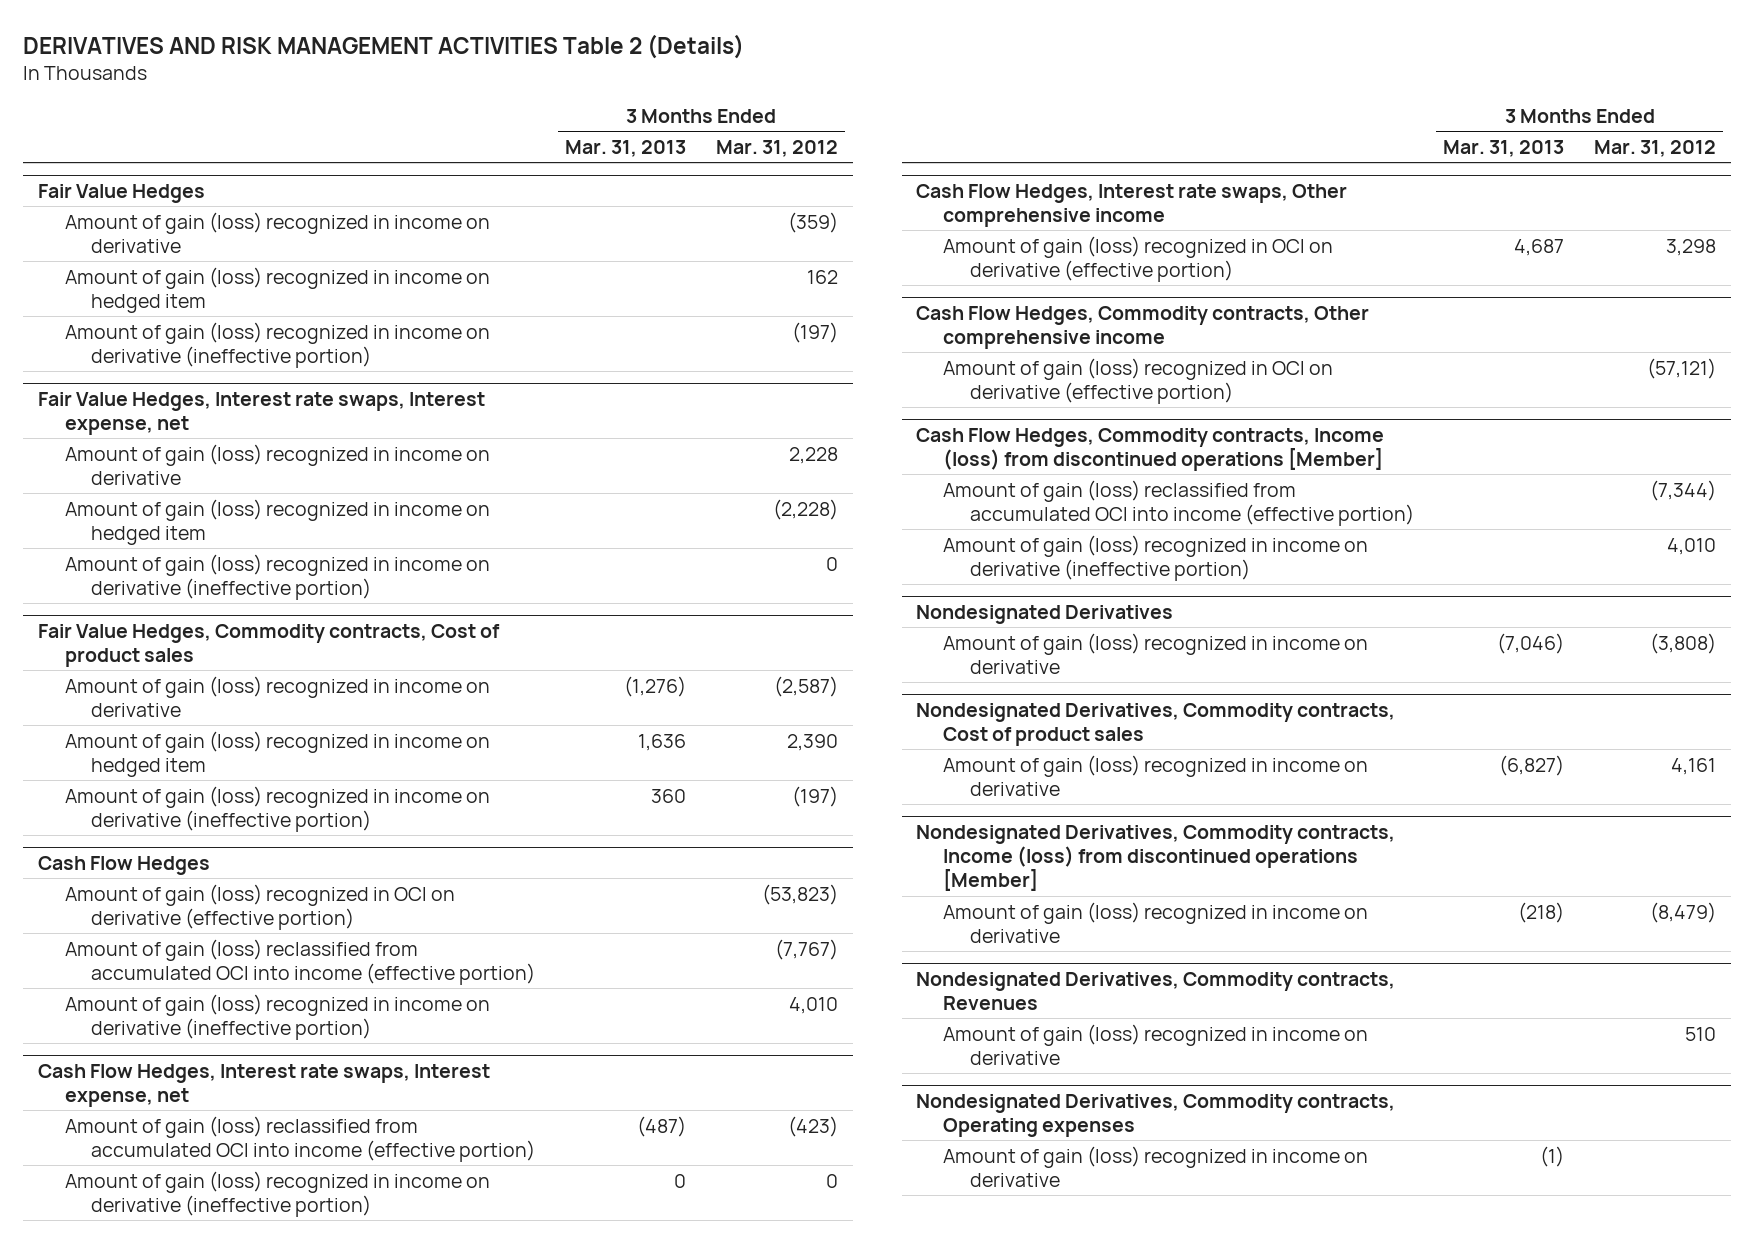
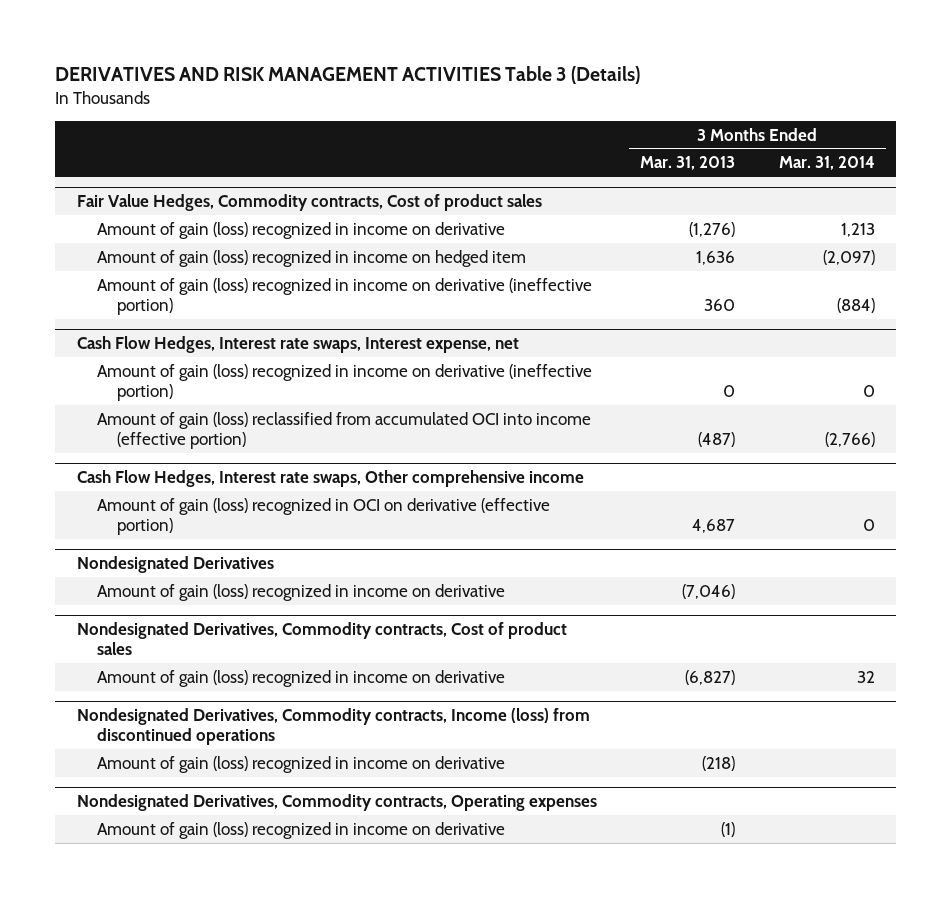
- DERIVATIVES AND RISK MANAGEMENT ACTIVITIES Table 2 (Details)
+ DERIVATIVES AND RISK MANAGEMENT ACTIVITIES Table 3 (Details)
- | 3 Months Ended Mar. 31, 2013 | 3 Months Ended Mar. 31, 2012
+ | 3 Months Ended Mar. 31, 2013 | 3 Months Ended Mar. 31, 2014
- Fair Value Hedges
- Amount of gain (loss) recognized in income on derivative | | (359)
- Amount of gain (loss) recognized in income on hedged item | | 162
- Amount of gain (loss) recognized in income on derivative (ineffective portion) | | (197)
- Fair Value Hedges, Interest rate swaps, Interest expense, net
- Amount of gain (loss) recognized in income on derivative | | 2,228
- Amount of gain (loss) recognized in income on hedged item | | (2,228)
- Amount of gain (loss) recognized in income on derivative (ineffective portion) | | 0
- Cash Flow Hedges
- Amount of gain (loss) recognized in OCI on derivative (effective portion) | | (53,823)
- Amount of gain (loss) reclassified from accumulated OCI into income (effective portion) | | (7,767)
- Amount of gain (loss) recognized in income on derivative (ineffective portion) | | 4,010
@ Cash Flow Hedges, Interest rate swaps, Interest expense, net
moved down: Amount of gain (loss) reclassified from accumulated OCI into income (effective portion) | (487) | (2,766)
- Cash Flow Hedges, Commodity contracts, Other comprehensive income
- Amount of gain (loss) recognized in OCI on derivative (effective portion) | | (57,121)
- Cash Flow Hedges, Commodity contracts, Income (loss) from discontinued operations [Member]
- Amount of gain (loss) reclassified from accumulated OCI into income (effective portion) | | (7,344)
- Amount of gain (loss) recognized in income on derivative (ineffective portion) | | 4,010
- Nondesignated Derivatives, Commodity contracts, Income (loss) from discontinued operations [Member]
+ Nondesignated Derivatives, Commodity contracts, Income (loss) from discontinued operations
- Nondesignated Derivatives, Commodity contracts, Revenues
- Amount of gain (loss) recognized in income on derivative | | 510

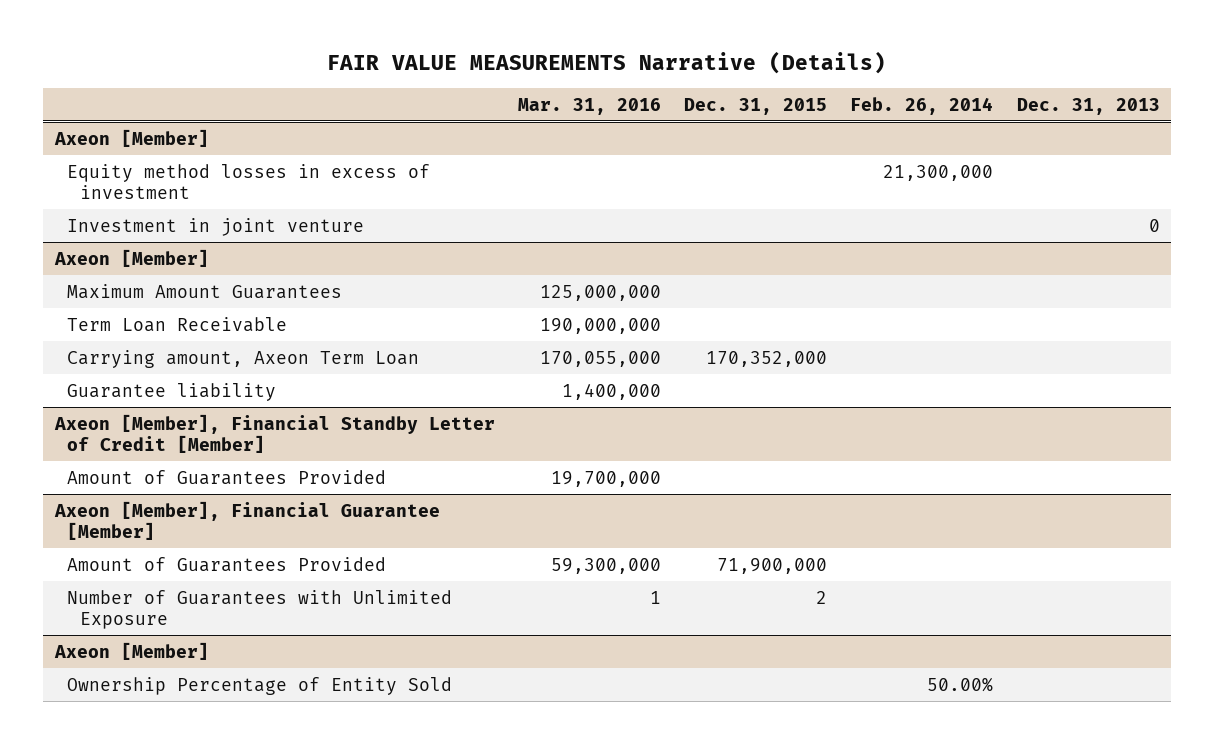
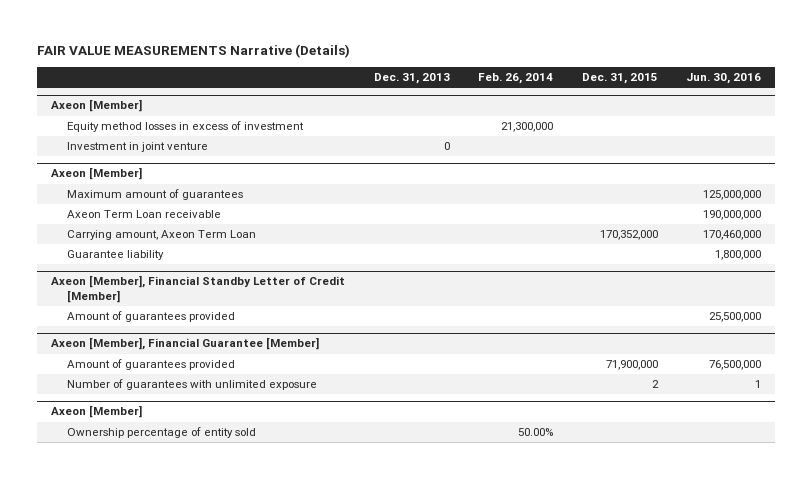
- | Mar. 31, 2016 | Dec. 31, 2015 | Feb. 26, 2014 | Dec. 31, 2013
+ | Dec. 31, 2013 | Feb. 26, 2014 | Dec. 31, 2015 | Jun. 30, 2016
@ Axeon [Member]
- Maximum Amount Guarantees | 125,000,000 | | |
- Term Loan Receivable | 190,000,000 | | |
+ Maximum amount of guarantees | | | | 125,000,000
+ Axeon Term Loan receivable | | | | 190,000,000
@ Axeon [Member], Financial Standby Letter of Credit [Member]
- Amount of Guarantees Provided | 19,700,000 | | |
+ Amount of guarantees provided | | | | 25,500,000
@ Axeon [Member], Financial Guarantee [Member]
- Amount of Guarantees Provided | 59,300,000 | 71,900,000 | |
- Number of Guarantees with Unlimited Exposure | 1 | 2 | |
+ Amount of guarantees provided | | | 71,900,000 | 76,500,000
+ Number of guarantees with unlimited exposure | | | 2 | 1
@ Axeon [Member]
- Ownership Percentage of Entity Sold | | | 50.00% |
+ Ownership percentage of entity sold | | 50.00% | |

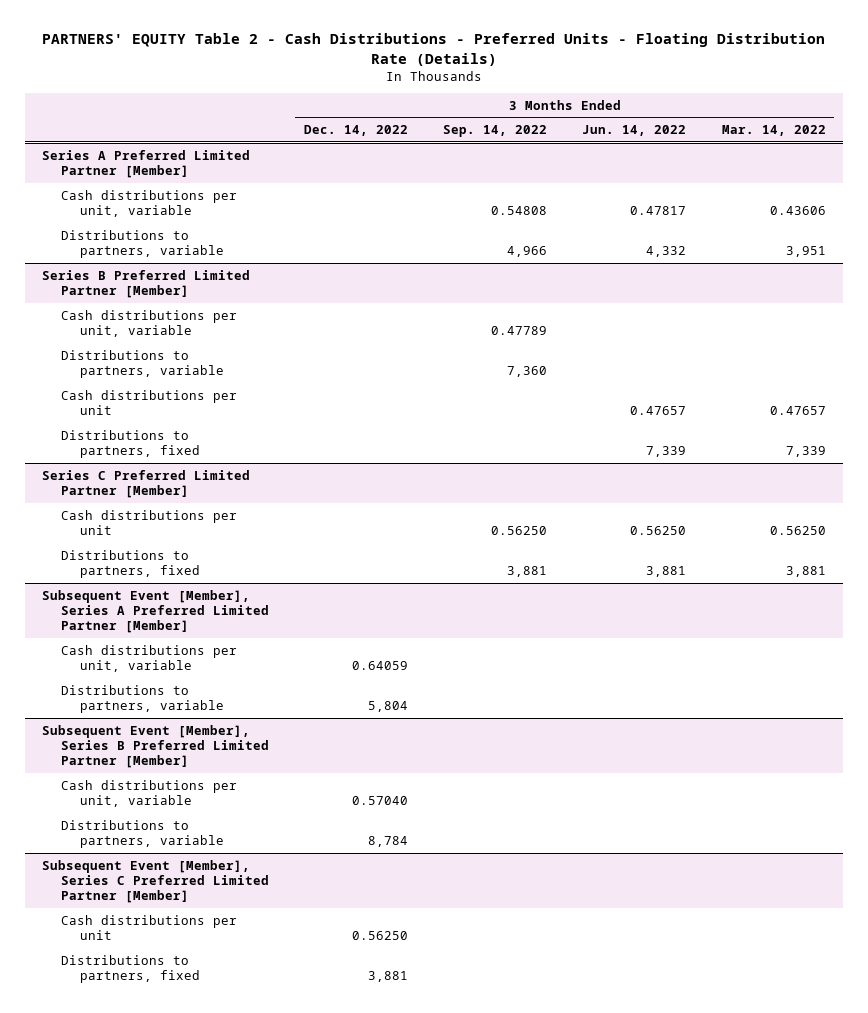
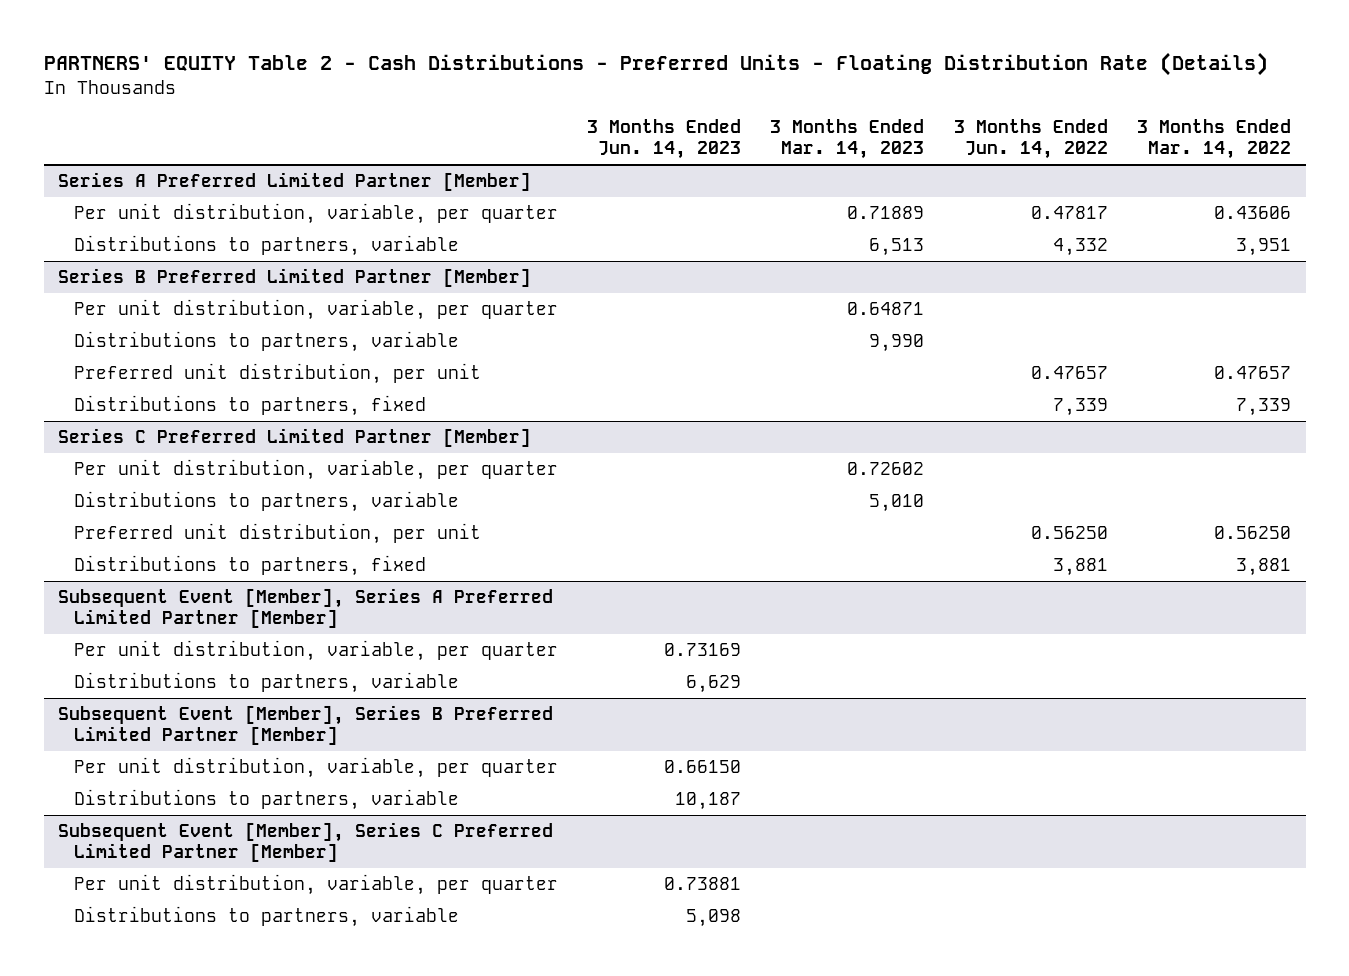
- | 3 Months Ended Dec. 14, 2022 | 3 Months Ended Sep. 14, 2022 | 3 Months Ended Jun. 14, 2022 | 3 Months Ended Mar. 14, 2022
+ | 3 Months Ended Jun. 14, 2023 | 3 Months Ended Mar. 14, 2023 | 3 Months Ended Jun. 14, 2022 | 3 Months Ended Mar. 14, 2022
@ Series A Preferred Limited Partner [Member]
- Cash distributions per unit, variable | | 0.54808 | 0.47817 | 0.43606
+ Per unit distribution, variable, per quarter | | 0.71889 | 0.47817 | 0.43606
@ Series B Preferred Limited Partner [Member]
- Cash distributions per unit, variable | | 0.47789 | |
+ Per unit distribution, variable, per quarter | | 0.64871 | |
- Cash distributions per unit | | | 0.47657 | 0.47657
+ Preferred unit distribution, per unit | | | 0.47657 | 0.47657
@ Series C Preferred Limited Partner [Member]
- Cash distributions per unit | | 0.56250 | 0.56250 | 0.56250
+ Per unit distribution, variable, per quarter | | 0.72602 | |
+ Distributions to partners, variable | | 5,010 | |
+ Preferred unit distribution, per unit | | | 0.56250 | 0.56250
@ Subsequent Event [Member], Series A Preferred Limited Partner [Member]
- Cash distributions per unit, variable | 0.64059 | | |
+ Per unit distribution, variable, per quarter | 0.73169 | | |
@ Subsequent Event [Member], Series B Preferred Limited Partner [Member]
- Cash distributions per unit, variable | 0.57040 | | |
+ Per unit distribution, variable, per quarter | 0.66150 | | |
@ Subsequent Event [Member], Series C Preferred Limited Partner [Member]
- Cash distributions per unit | 0.56250 | | |
- Distributions to partners, fixed | 3,881 | | |
+ Per unit distribution, variable, per quarter | 0.73881 | | |
+ Distributions to partners, variable | 5,098 | | |

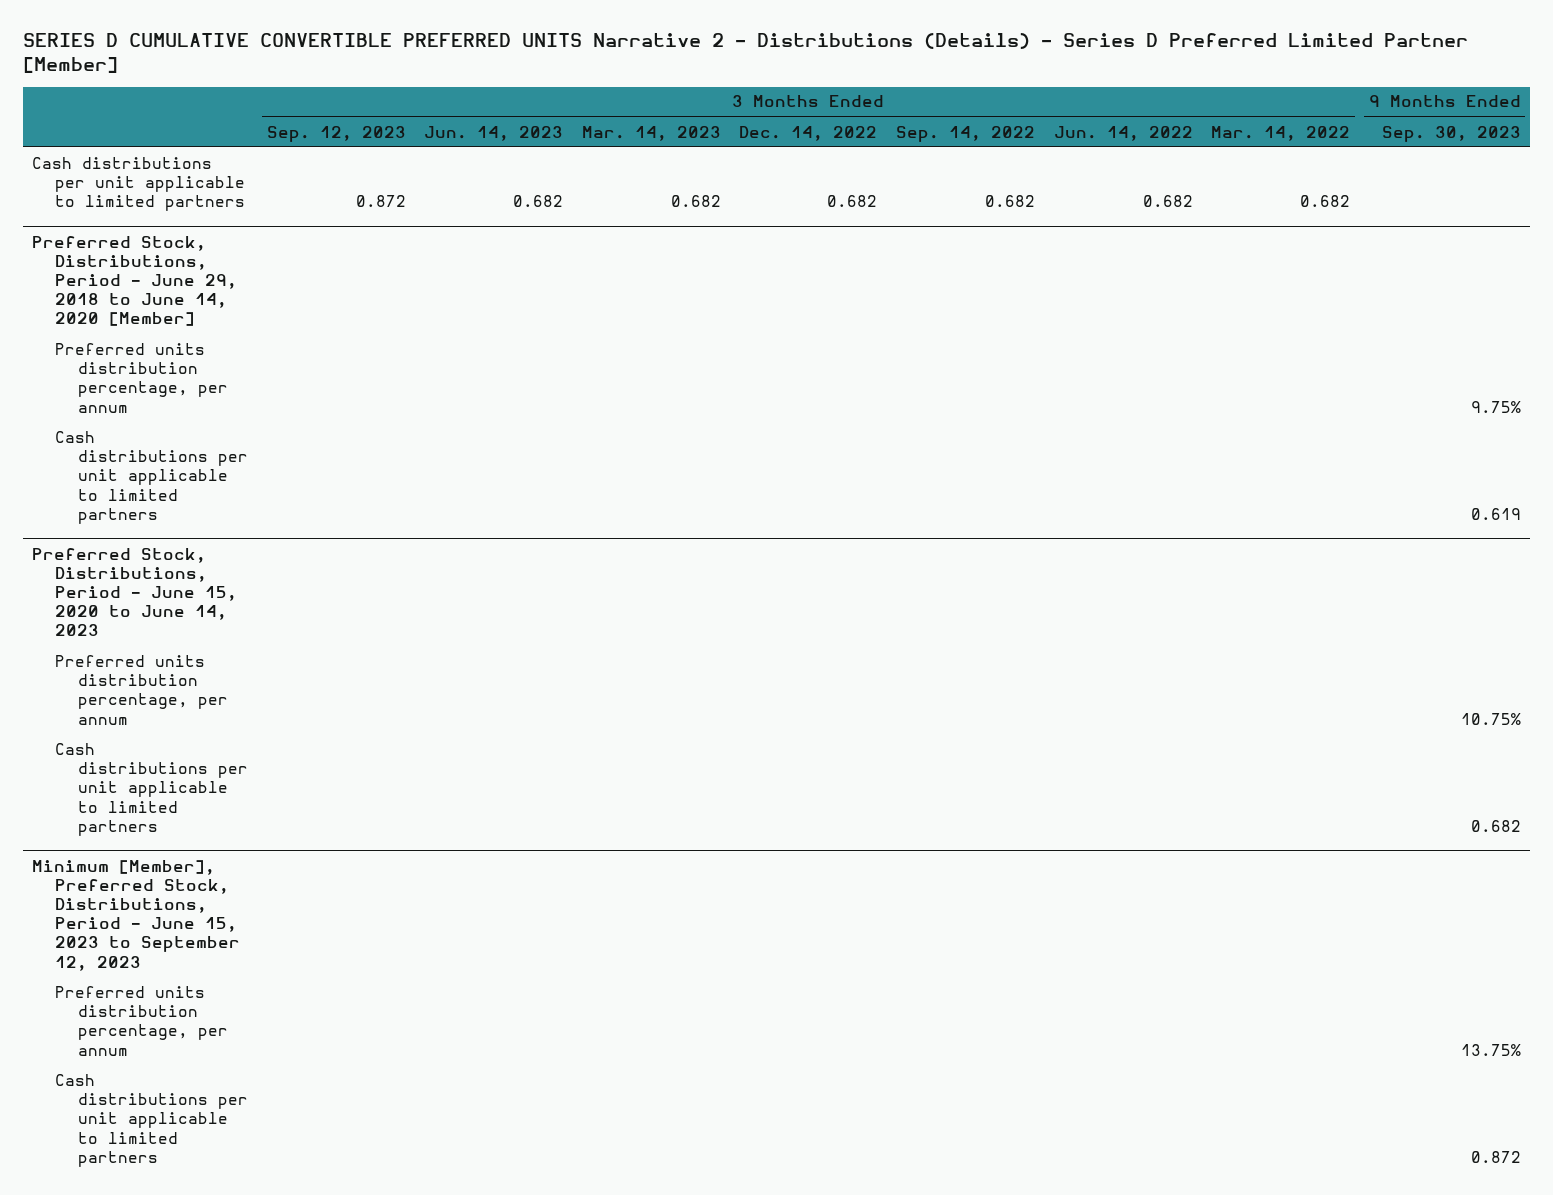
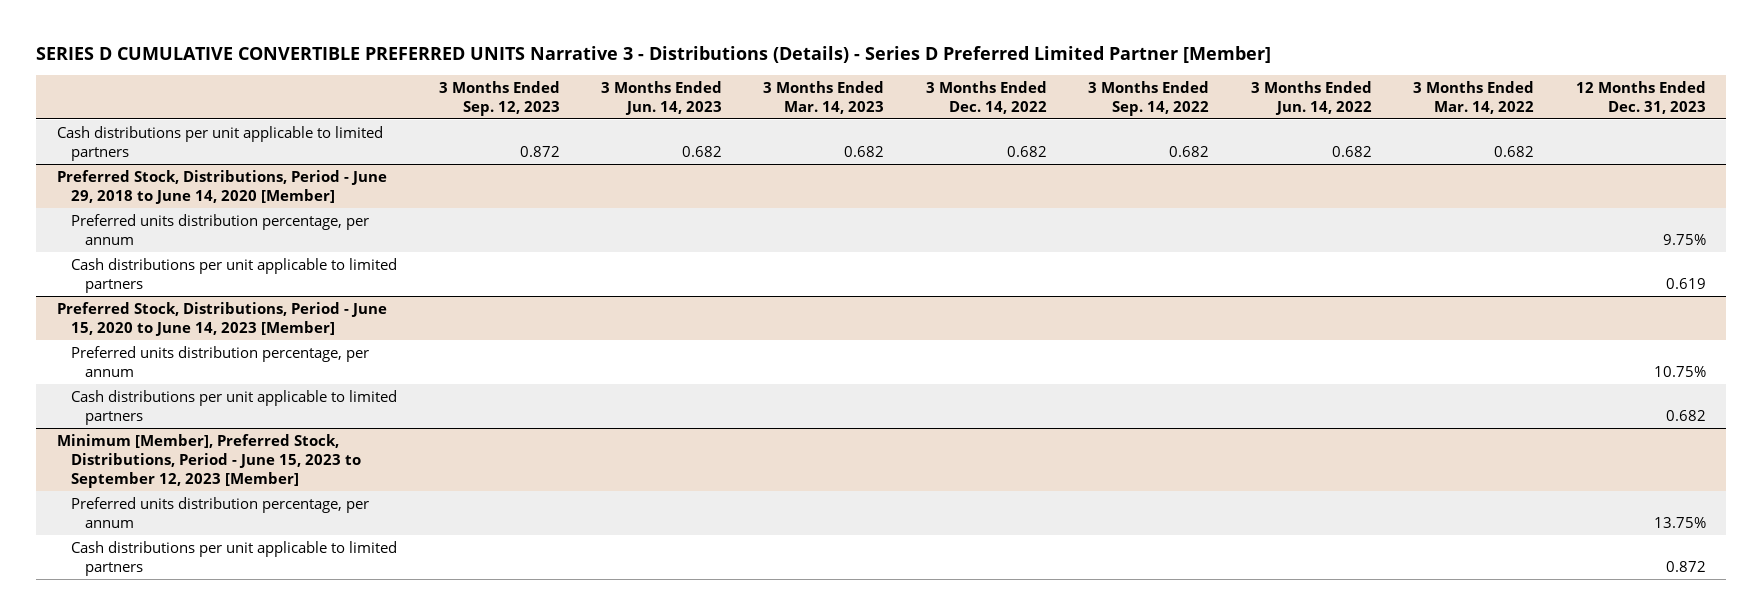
- SERIES D CUMULATIVE CONVERTIBLE PREFERRED UNITS Narrative 2 - Distributions (Details) - Series D Preferred Limited Partner [Member]
+ SERIES D CUMULATIVE CONVERTIBLE PREFERRED UNITS Narrative 3 - Distributions (Details) - Series D Preferred Limited Partner [Member]
- | 3 Months Ended Sep. 12, 2023 | 3 Months Ended Jun. 14, 2023 | 3 Months Ended Mar. 14, 2023 | 3 Months Ended Dec. 14, 2022 | 3 Months Ended Sep. 14, 2022 | 3 Months Ended Jun. 14, 2022 | 3 Months Ended Mar. 14, 2022 | 9 Months Ended Sep. 30, 2023
+ | 3 Months Ended Sep. 12, 2023 | 3 Months Ended Jun. 14, 2023 | 3 Months Ended Mar. 14, 2023 | 3 Months Ended Dec. 14, 2022 | 3 Months Ended Sep. 14, 2022 | 3 Months Ended Jun. 14, 2022 | 3 Months Ended Mar. 14, 2022 | 12 Months Ended Dec. 31, 2023
- Preferred Stock, Distributions, Period - June 15, 2020 to June 14, 2023
+ Preferred Stock, Distributions, Period - June 15, 2020 to June 14, 2023 [Member]
- Minimum [Member], Preferred Stock, Distributions, Period - June 15, 2023 to September 12, 2023
+ Minimum [Member], Preferred Stock, Distributions, Period - June 15, 2023 to September 12, 2023 [Member]

